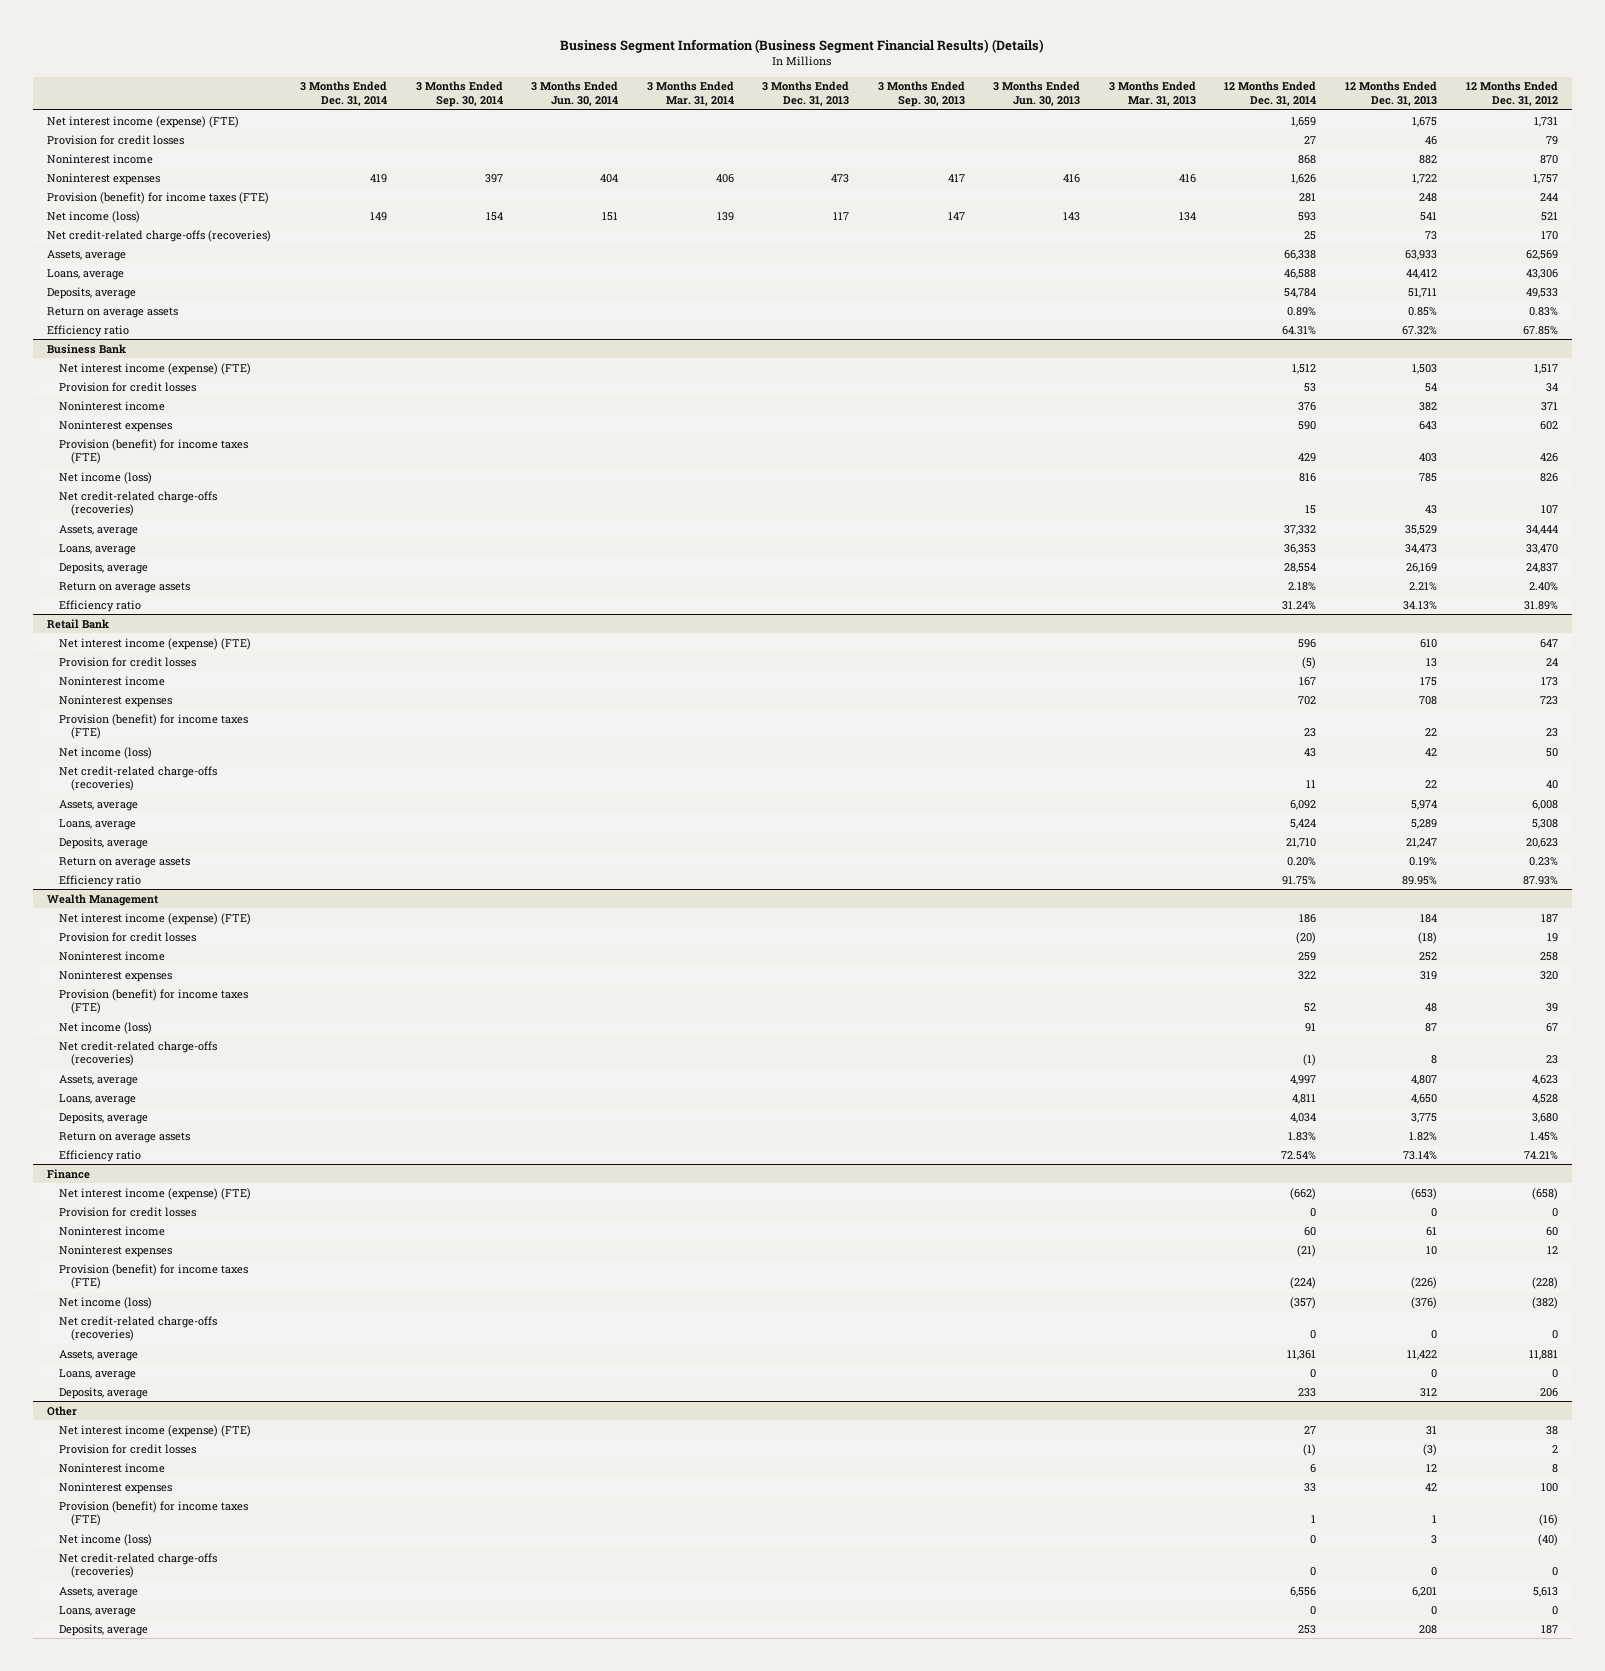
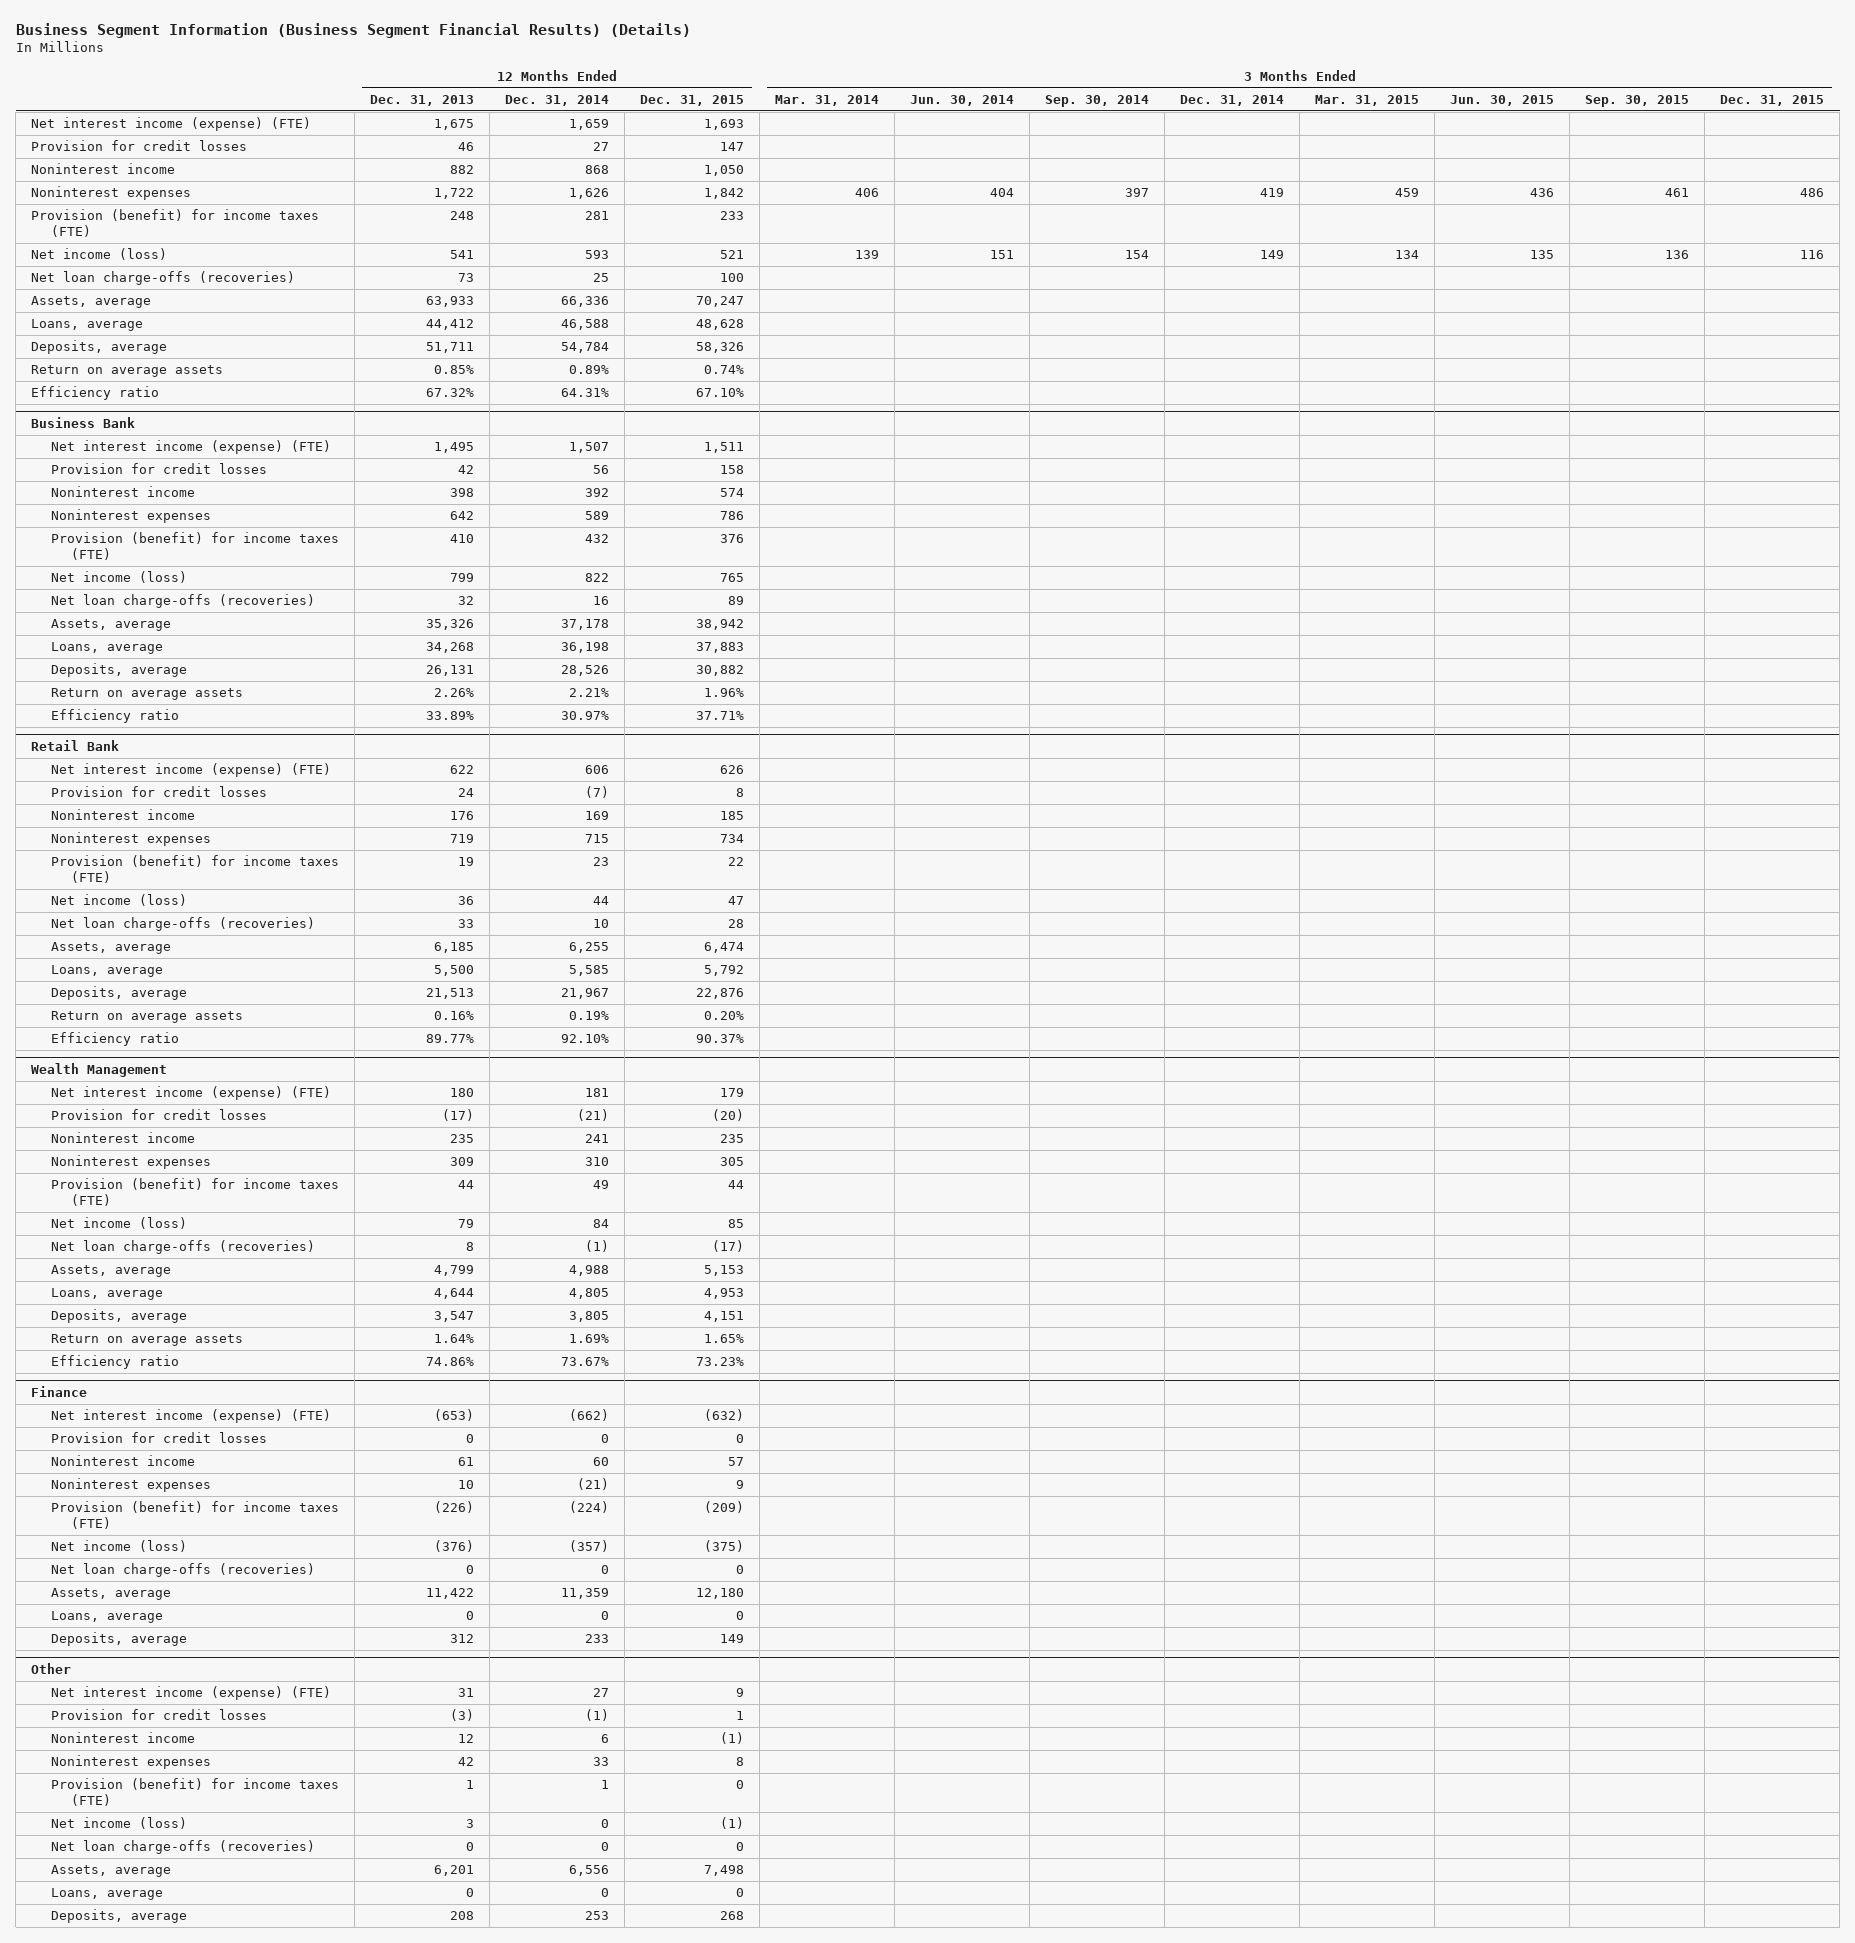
- | 3 Months Ended Dec. 31, 2014 | 3 Months Ended Sep. 30, 2014 | 3 Months Ended Jun. 30, 2014 | 3 Months Ended Mar. 31, 2014 | 3 Months Ended Dec. 31, 2013 | 3 Months Ended Sep. 30, 2013 | 3 Months Ended Jun. 30, 2013 | 3 Months Ended Mar. 31, 2013 | 12 Months Ended Dec. 31, 2014 | 12 Months Ended Dec. 31, 2013 | 12 Months Ended Dec. 31, 2012
+ | 12 Months Ended Dec. 31, 2013 | 12 Months Ended Dec. 31, 2014 | 12 Months Ended Dec. 31, 2015 | 3 Months Ended Mar. 31, 2014 | 3 Months Ended Jun. 30, 2014 | 3 Months Ended Sep. 30, 2014 | 3 Months Ended Dec. 31, 2014 | 3 Months Ended Mar. 31, 2015 | 3 Months Ended Jun. 30, 2015 | 3 Months Ended Sep. 30, 2015 | 3 Months Ended Dec. 31, 2015
- Net credit-related charge-offs (recoveries) | | | | | | | | | 25 | 73 | 170
- Assets, average | | | | | | | | | 66,338 | 63,933 | 62,569
+ Net loan charge-offs (recoveries) | 73 | 25 | 100 | | | | | | | |
+ Assets, average | 63,933 | 66,336 | 70,247 | | | | | | | |
@ Business Bank
- Net interest income (expense) (FTE) | | | | | | | | | 1,512 | 1,503 | 1,517
- Provision for credit losses | | | | | | | | | 53 | 54 | 34
- Noninterest income | | | | | | | | | 376 | 382 | 371
- Noninterest expenses | | | | | | | | | 590 | 643 | 602
- Provision (benefit) for income taxes (FTE) | | | | | | | | | 429 | 403 | 426
- Net income (loss) | | | | | | | | | 816 | 785 | 826
- Net credit-related charge-offs (recoveries) | | | | | | | | | 15 | 43 | 107
- Assets, average | | | | | | | | | 37,332 | 35,529 | 34,444
- Loans, average | | | | | | | | | 36,353 | 34,473 | 33,470
- Deposits, average | | | | | | | | | 28,554 | 26,169 | 24,837
- Return on average assets | | | | | | | | | 2.18% | 2.21% | 2.40%
- Efficiency ratio | | | | | | | | | 31.24% | 34.13% | 31.89%
+ Net interest income (expense) (FTE) | 1,495 | 1,507 | 1,511 | | | | | | | |
+ Provision for credit losses | 42 | 56 | 158 | | | | | | | |
+ Noninterest income | 398 | 392 | 574 | | | | | | | |
+ Noninterest expenses | 642 | 589 | 786 | | | | | | | |
+ Provision (benefit) for income taxes (FTE) | 410 | 432 | 376 | | | | | | | |
+ Net income (loss) | 799 | 822 | 765 | | | | | | | |
+ Net loan charge-offs (recoveries) | 32 | 16 | 89 | | | | | | | |
+ Assets, average | 35,326 | 37,178 | 38,942 | | | | | | | |
+ Loans, average | 34,268 | 36,198 | 37,883 | | | | | | | |
+ Deposits, average | 26,131 | 28,526 | 30,882 | | | | | | | |
+ Return on average assets | 2.26% | 2.21% | 1.96% | | | | | | | |
+ Efficiency ratio | 33.89% | 30.97% | 37.71% | | | | | | | |
@ Retail Bank
- Net interest income (expense) (FTE) | | | | | | | | | 596 | 610 | 647
- Provision for credit losses | | | | | | | | | (5) | 13 | 24
- Noninterest income | | | | | | | | | 167 | 175 | 173
- Noninterest expenses | | | | | | | | | 702 | 708 | 723
- Provision (benefit) for income taxes (FTE) | | | | | | | | | 23 | 22 | 23
- Net income (loss) | | | | | | | | | 43 | 42 | 50
- Net credit-related charge-offs (recoveries) | | | | | | | | | 11 | 22 | 40
- Assets, average | | | | | | | | | 6,092 | 5,974 | 6,008
- Loans, average | | | | | | | | | 5,424 | 5,289 | 5,308
- Deposits, average | | | | | | | | | 21,710 | 21,247 | 20,623
- Return on average assets | | | | | | | | | 0.20% | 0.19% | 0.23%
- Efficiency ratio | | | | | | | | | 91.75% | 89.95% | 87.93%
+ Net interest income (expense) (FTE) | 622 | 606 | 626 | | | | | | | |
+ Provision for credit losses | 24 | (7) | 8 | | | | | | | |
+ Noninterest income | 176 | 169 | 185 | | | | | | | |
+ Noninterest expenses | 719 | 715 | 734 | | | | | | | |
+ Provision (benefit) for income taxes (FTE) | 19 | 23 | 22 | | | | | | | |
+ Net income (loss) | 36 | 44 | 47 | | | | | | | |
+ Net loan charge-offs (recoveries) | 33 | 10 | 28 | | | | | | | |
+ Assets, average | 6,185 | 6,255 | 6,474 | | | | | | | |
+ Loans, average | 5,500 | 5,585 | 5,792 | | | | | | | |
+ Deposits, average | 21,513 | 21,967 | 22,876 | | | | | | | |
+ Return on average assets | 0.16% | 0.19% | 0.20% | | | | | | | |
+ Efficiency ratio | 89.77% | 92.10% | 90.37% | | | | | | | |
@ Wealth Management
- Net interest income (expense) (FTE) | | | | | | | | | 186 | 184 | 187
- Provision for credit losses | | | | | | | | | (20) | (18) | 19
- Noninterest income | | | | | | | | | 259 | 252 | 258
- Noninterest expenses | | | | | | | | | 322 | 319 | 320
- Provision (benefit) for income taxes (FTE) | | | | | | | | | 52 | 48 | 39
- Net income (loss) | | | | | | | | | 91 | 87 | 67
- Net credit-related charge-offs (recoveries) | | | | | | | | | (1) | 8 | 23
- Assets, average | | | | | | | | | 4,997 | 4,807 | 4,623
- Loans, average | | | | | | | | | 4,811 | 4,650 | 4,528
- Deposits, average | | | | | | | | | 4,034 | 3,775 | 3,680
- Return on average assets | | | | | | | | | 1.83% | 1.82% | 1.45%
- Efficiency ratio | | | | | | | | | 72.54% | 73.14% | 74.21%
+ Net interest income (expense) (FTE) | 180 | 181 | 179 | | | | | | | |
+ Provision for credit losses | (17) | (21) | (20) | | | | | | | |
+ Noninterest income | 235 | 241 | 235 | | | | | | | |
+ Noninterest expenses | 309 | 310 | 305 | | | | | | | |
+ Provision (benefit) for income taxes (FTE) | 44 | 49 | 44 | | | | | | | |
+ Net income (loss) | 79 | 84 | 85 | | | | | | | |
+ Net loan charge-offs (recoveries) | 8 | (1) | (17) | | | | | | | |
+ Assets, average | 4,799 | 4,988 | 5,153 | | | | | | | |
+ Loans, average | 4,644 | 4,805 | 4,953 | | | | | | | |
+ Deposits, average | 3,547 | 3,805 | 4,151 | | | | | | | |
+ Return on average assets | 1.64% | 1.69% | 1.65% | | | | | | | |
+ Efficiency ratio | 74.86% | 73.67% | 73.23% | | | | | | | |
@ Finance
- Net credit-related charge-offs (recoveries) | | | | | | | | | 0 | 0 | 0
- Assets, average | | | | | | | | | 11,361 | 11,422 | 11,881
+ Net loan charge-offs (recoveries) | 0 | 0 | 0 | | | | | | | |
+ Assets, average | 11,422 | 11,359 | 12,180 | | | | | | | |
@ Other
- Net credit-related charge-offs (recoveries) | | | | | | | | | 0 | 0 | 0
+ Net loan charge-offs (recoveries) | 0 | 0 | 0 | | | | | | | |

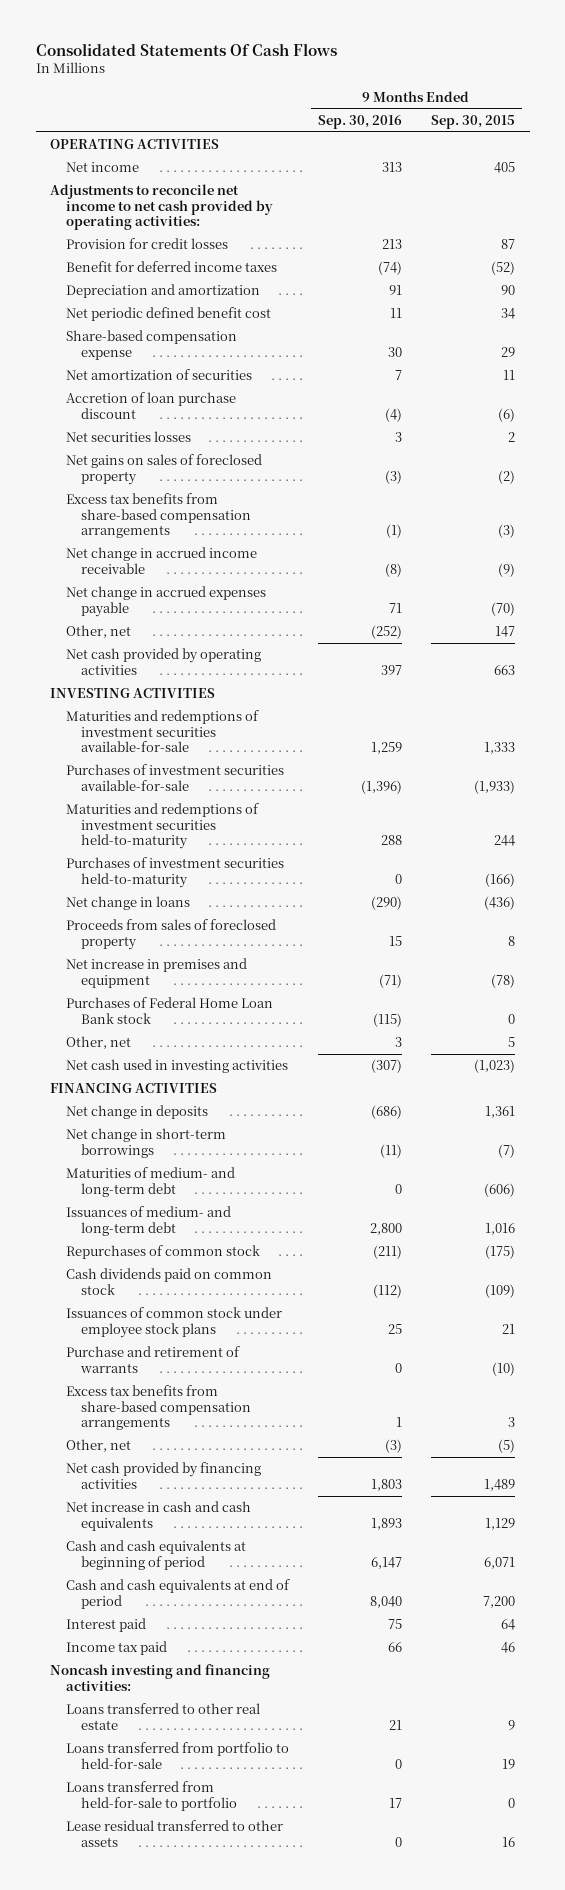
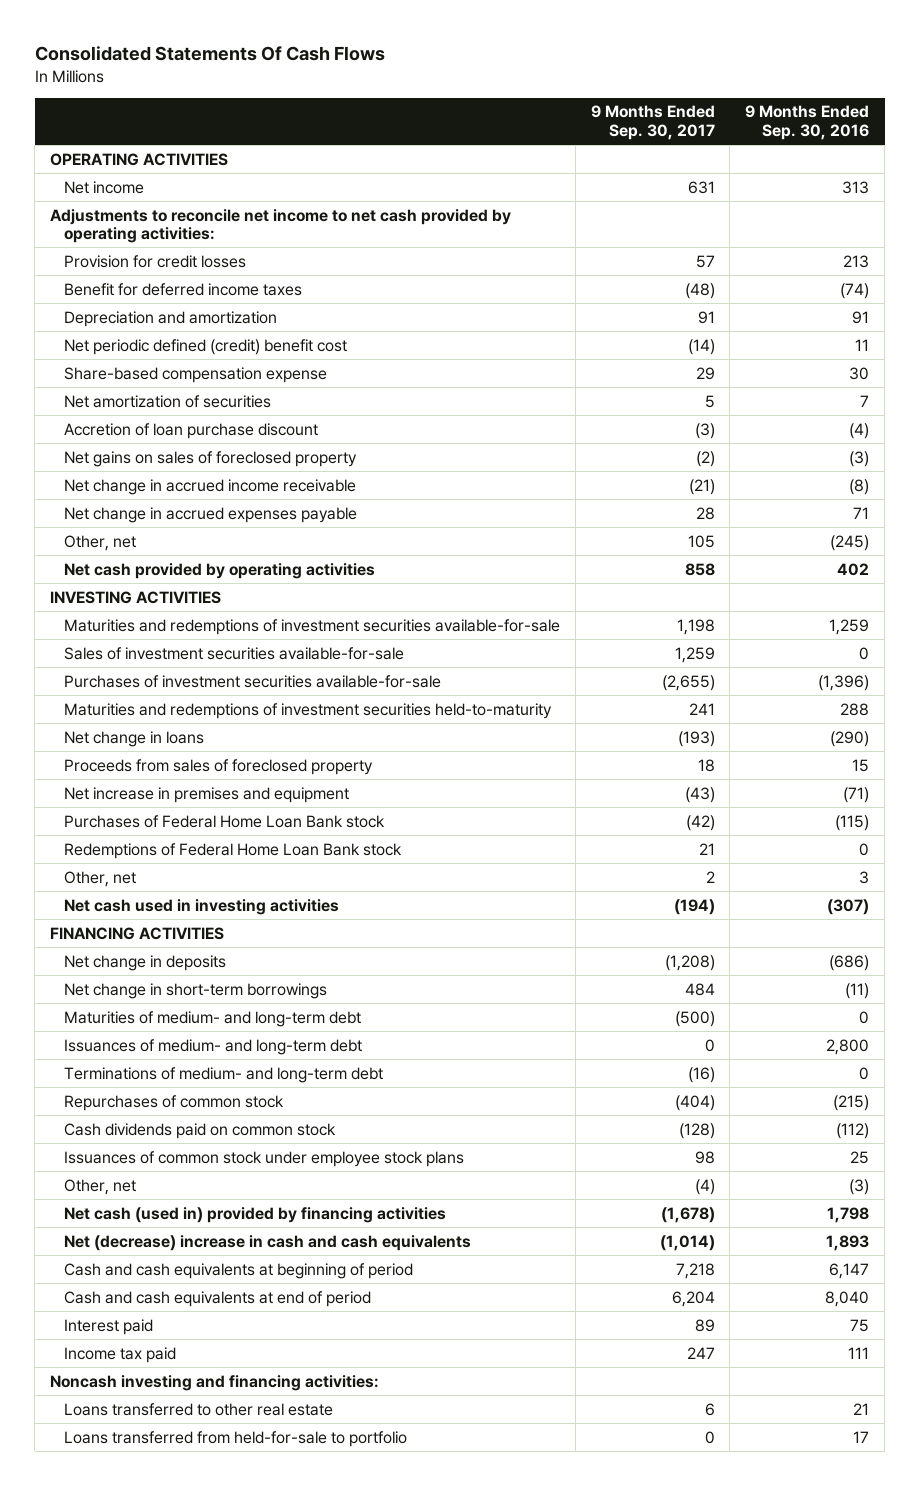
- | 9 Months Ended Sep. 30, 2016 | 9 Months Ended Sep. 30, 2015
+ | 9 Months Ended Sep. 30, 2017 | 9 Months Ended Sep. 30, 2016
- Net periodic defined benefit cost | 11 | 34
+ Net periodic defined (credit) benefit cost | (14) | 11
- Net securities losses | 3 | 2
- Excess tax benefits from share-based compensation arrangements | (1) | (3)
- Other, net | (252) | 147
- Net cash provided by operating activities | 397 | 663
+ Other, net | 105 | (245)
+ Net cash provided by operating activities | 858 | 402
+ Sales of investment securities available-for-sale | 1,259 | 0
- Purchases of investment securities held-to-maturity | 0 | (166)
+ Redemptions of Federal Home Loan Bank stock | 21 | 0
- Repurchases of common stock | (211) | (175)
+ Terminations of medium- and long-term debt | (16) | 0
+ Repurchases of common stock | (404) | (215)
- Purchase and retirement of warrants | 0 | (10)
- Excess tax benefits from share-based compensation arrangements | 1 | 3
- Net cash provided by financing activities | 1,803 | 1,489
- Net increase in cash and cash equivalents | 1,893 | 1,129
+ Net cash (used in) provided by financing activities | (1,678) | 1,798
+ Net (decrease) increase in cash and cash equivalents | (1,014) | 1,893
- Income tax paid | 66 | 46
+ Income tax paid | 247 | 111
- Loans transferred from portfolio to held-for-sale | 0 | 19
- Lease residual transferred to other assets | 0 | 16

